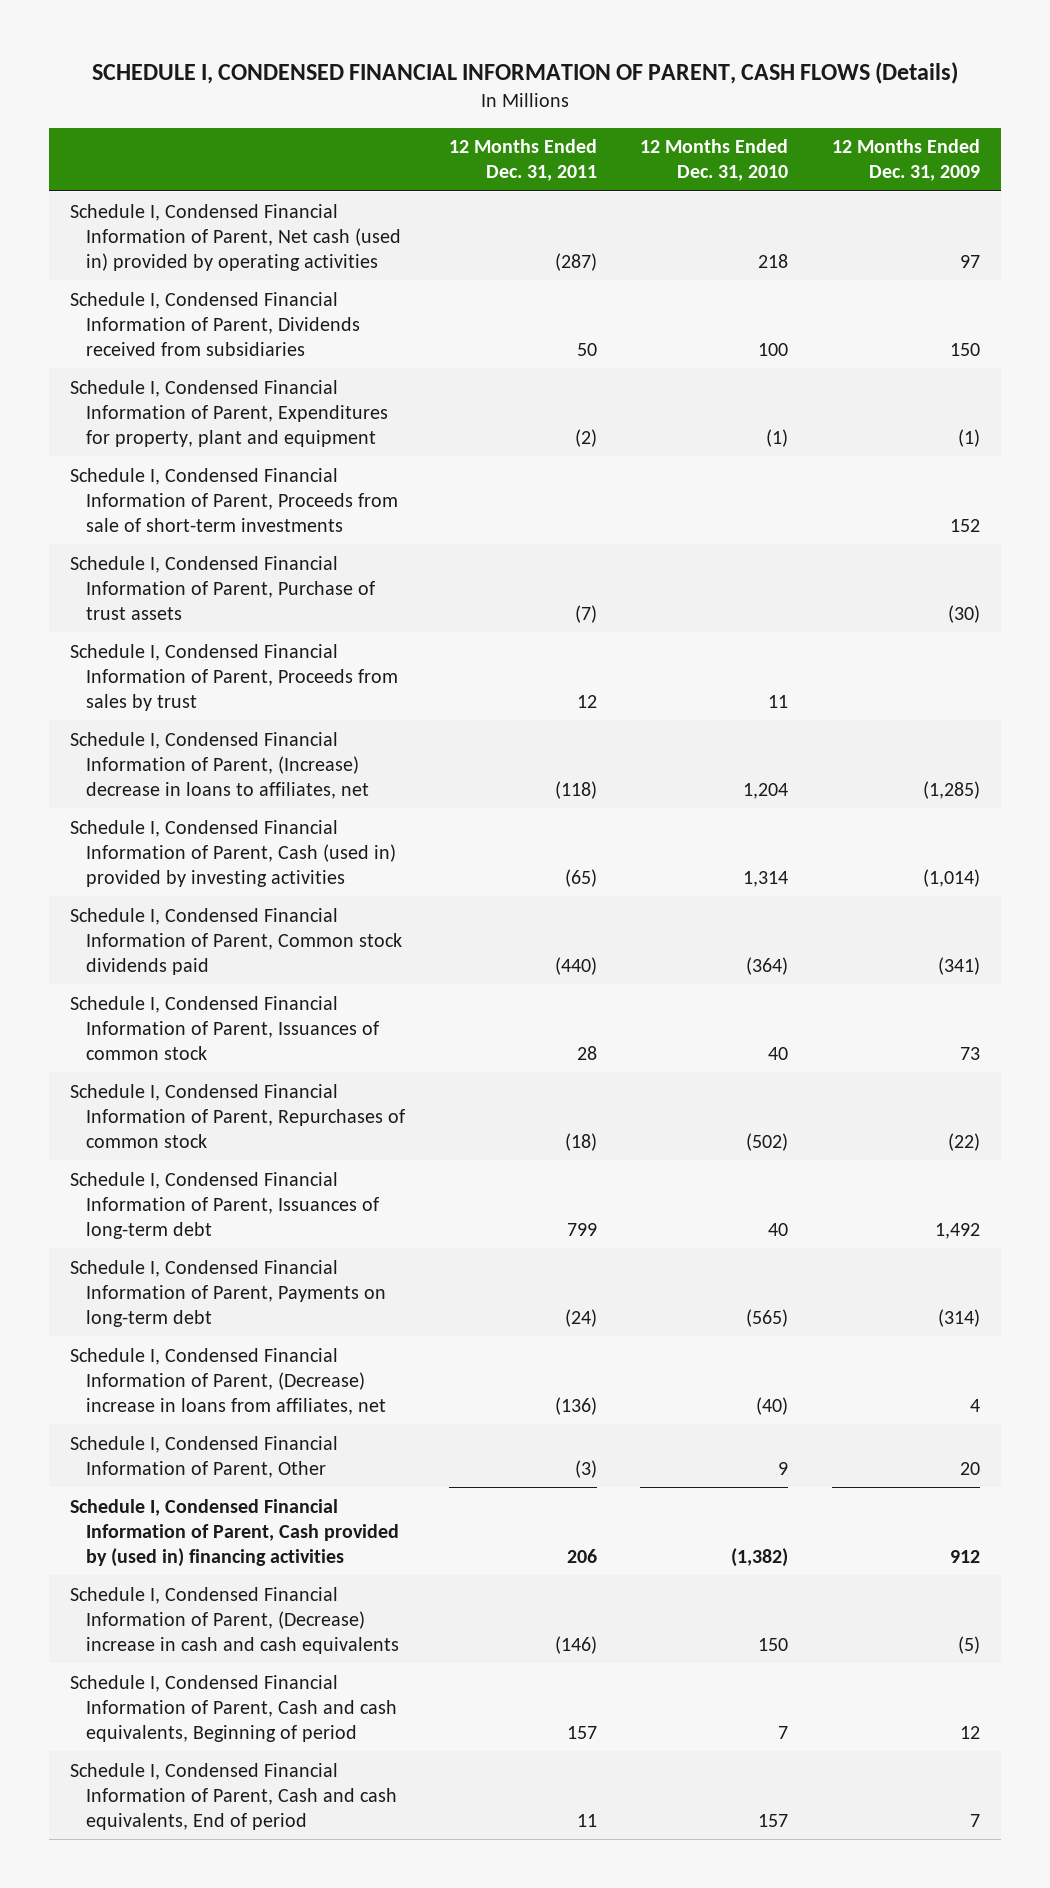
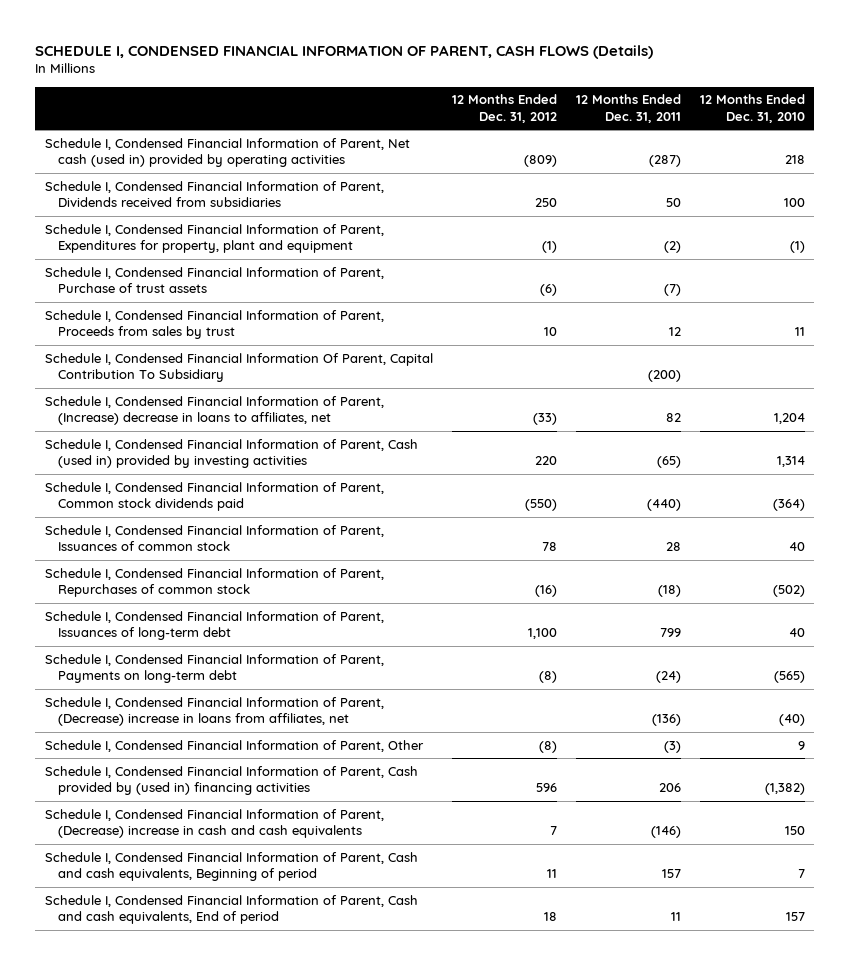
- | 12 Months Ended Dec. 31, 2011 | 12 Months Ended Dec. 31, 2010 | 12 Months Ended Dec. 31, 2009
+ | 12 Months Ended Dec. 31, 2012 | 12 Months Ended Dec. 31, 2011 | 12 Months Ended Dec. 31, 2010
- Schedule I, Condensed Financial Information of Parent, Proceeds from sale of short-term investments | | | 152
- Schedule I, Condensed Financial Information of Parent, (Increase) decrease in loans to affiliates, net | (118) | 1,204 | (1,285)
+ Schedule I, Condensed Financial Information Of Parent, Capital Contribution To Subsidiary | | (200) |
+ Schedule I, Condensed Financial Information of Parent, (Increase) decrease in loans to affiliates, net | (33) | 82 | 1,204

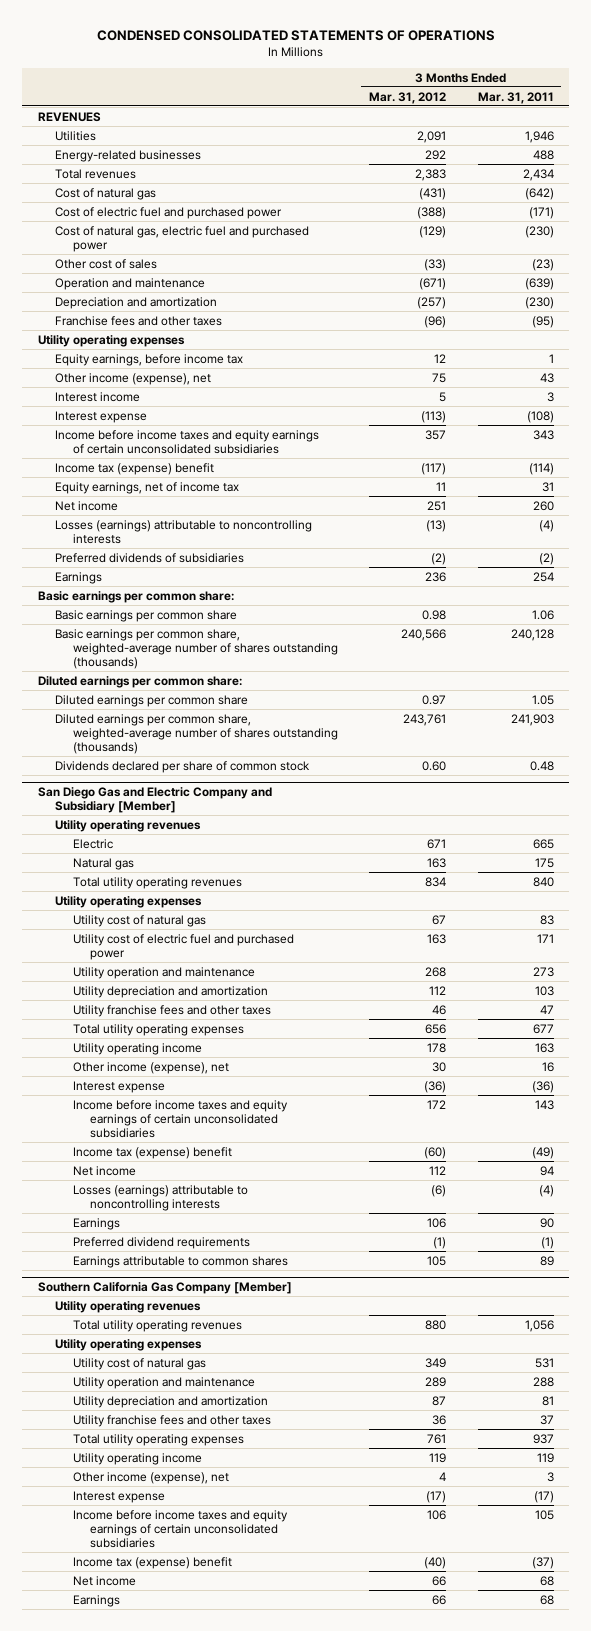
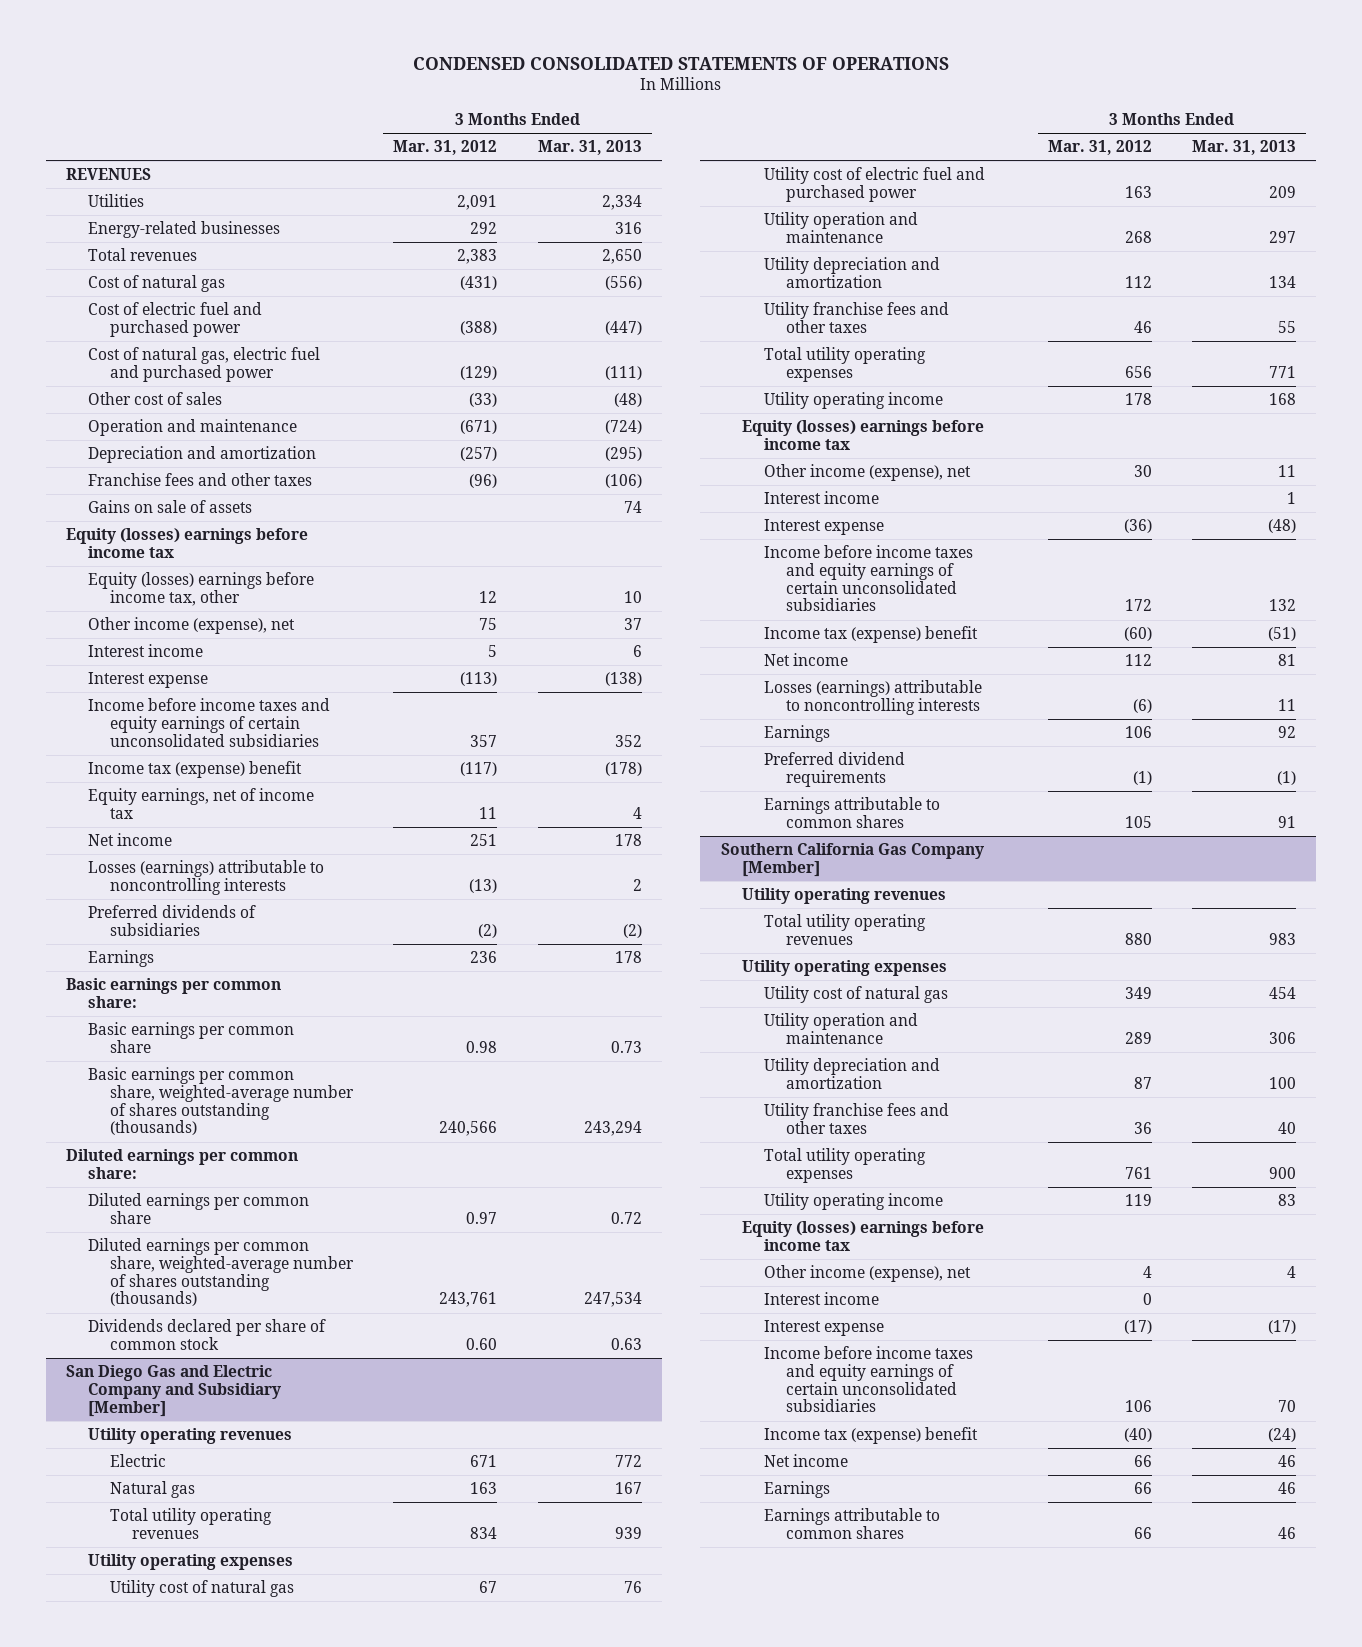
- | 3 Months Ended Mar. 31, 2012 | 3 Months Ended Mar. 31, 2011
+ | 3 Months Ended Mar. 31, 2012 | 3 Months Ended Mar. 31, 2013
- Utility operating expenses
- Equity earnings, before income tax | 12 | 1
+ Gains on sale of assets | | 74
+ Equity (losses) earnings before income tax
+ Equity (losses) earnings before income tax, other | 12 | 10
@ San Diego Gas and Electric Company and Subsidiary [Member]
+ Equity (losses) earnings before income tax
+ Interest income | | 1
@ Southern California Gas Company [Member]
+ Equity (losses) earnings before income tax
+ Interest income | 0 |
+ Earnings attributable to common shares | 66 | 46

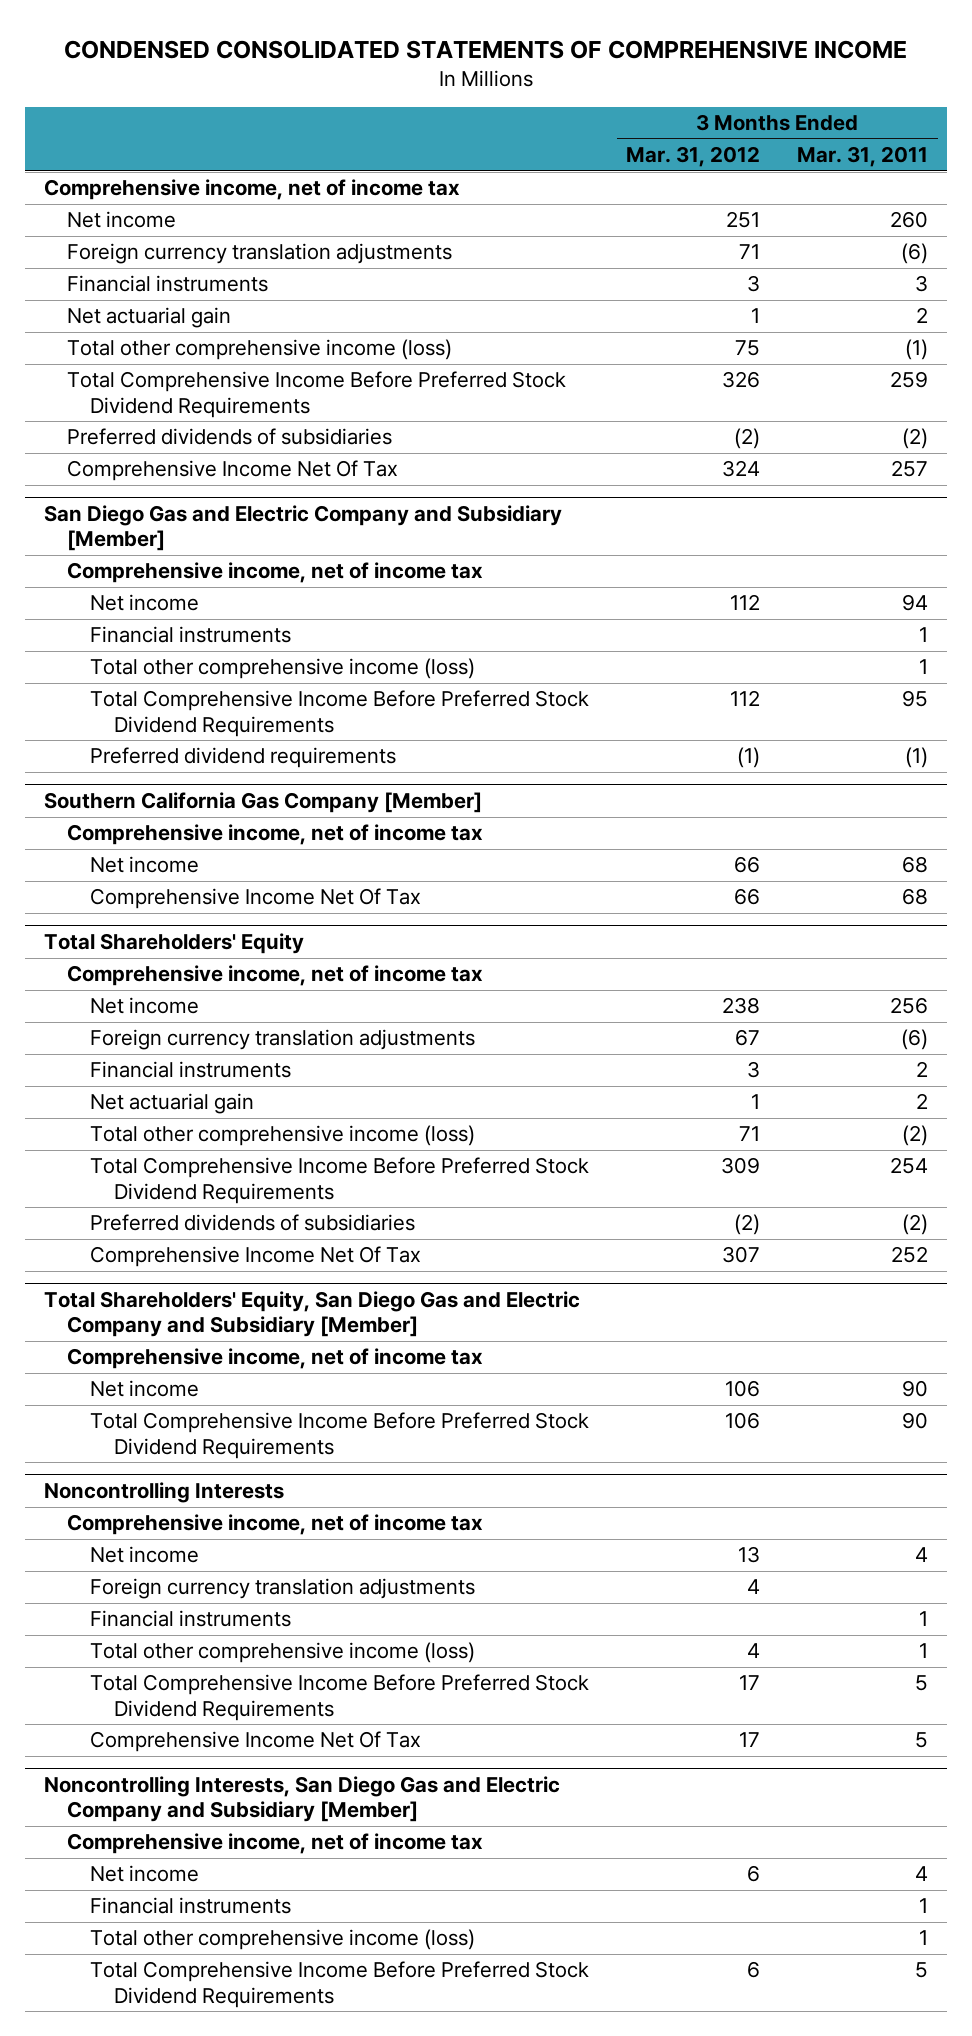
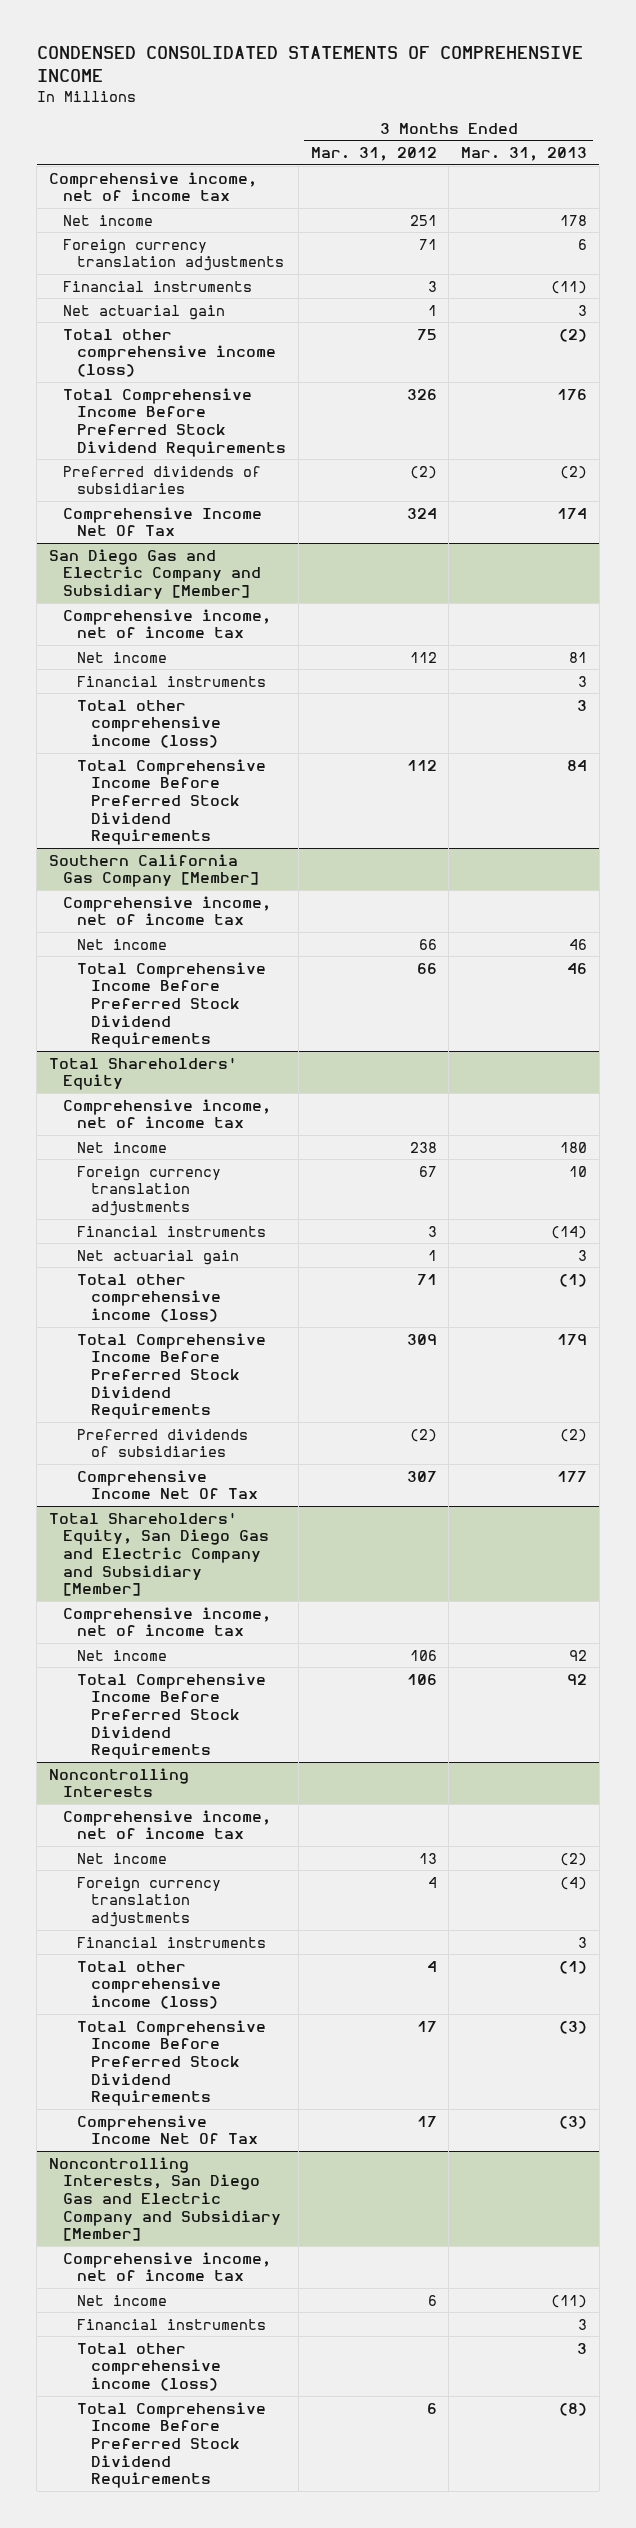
- | 3 Months Ended Mar. 31, 2012 | 3 Months Ended Mar. 31, 2011
+ | 3 Months Ended Mar. 31, 2012 | 3 Months Ended Mar. 31, 2013
@ San Diego Gas and Electric Company and Subsidiary [Member]
- Preferred dividend requirements | (1) | (1)
@ Southern California Gas Company [Member]
- Comprehensive Income Net Of Tax | 66 | 68
+ Total Comprehensive Income Before Preferred Stock Dividend Requirements | 66 | 46

